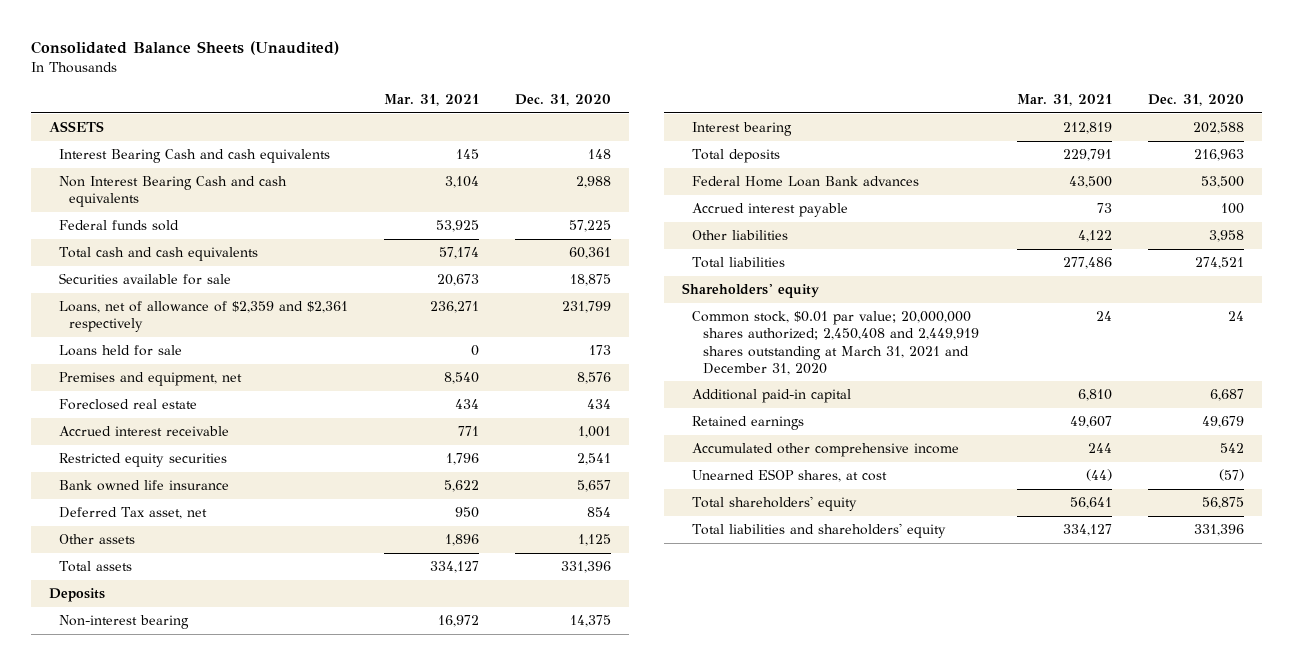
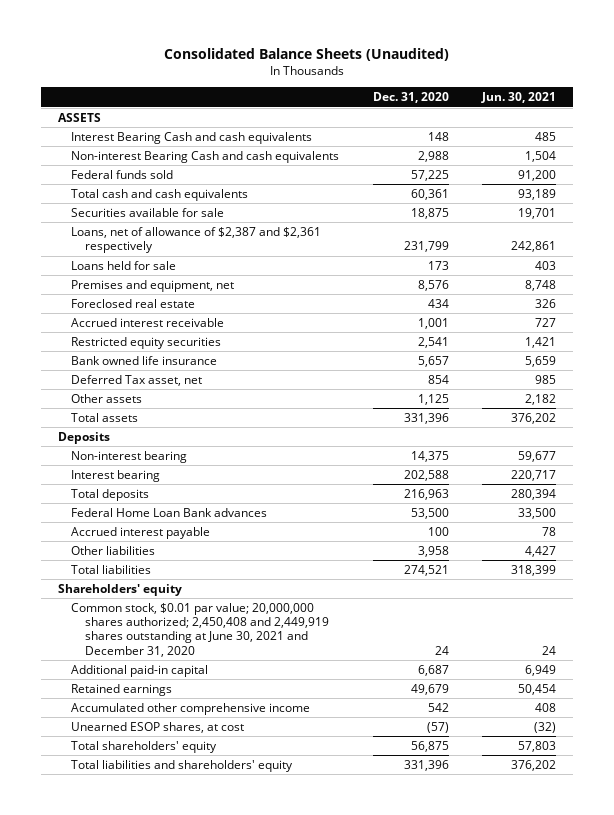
- | Mar. 31, 2021 | Dec. 31, 2020
+ | Dec. 31, 2020 | Jun. 30, 2021
- Non Interest Bearing Cash and cash equivalents | 3,104 | 2,988
+ Non-interest Bearing Cash and cash equivalents | 2,988 | 1,504
- Loans, net of allowance of $2,359 and $2,361 respectively | 236,271 | 231,799
+ Loans, net of allowance of $2,387 and $2,361 respectively | 231,799 | 242,861
- Common stock, $0.01 par value; 20,000,000 shares authorized; 2,450,408 and 2,449,919 shares outstanding at March 31, 2021 and December 31, 2020 | 24 | 24
+ Common stock, $0.01 par value; 20,000,000 shares authorized; 2,450,408 and 2,449,919 shares outstanding at June 30, 2021 and December 31, 2020 | 24 | 24

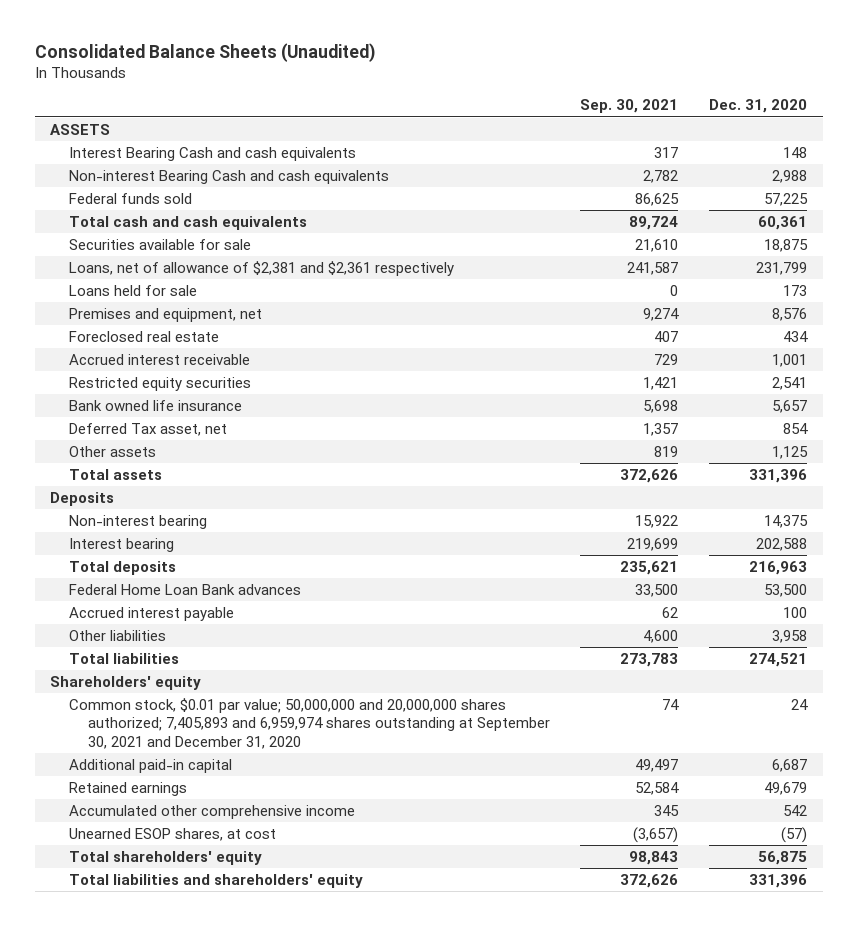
- | Dec. 31, 2020 | Jun. 30, 2021
+ | Sep. 30, 2021 | Dec. 31, 2020
- Loans, net of allowance of $2,387 and $2,361 respectively | 231,799 | 242,861
+ Loans, net of allowance of $2,381 and $2,361 respectively | 241,587 | 231,799
- Common stock, $0.01 par value; 20,000,000 shares authorized; 2,450,408 and 2,449,919 shares outstanding at June 30, 2021 and December 31, 2020 | 24 | 24
+ Common stock, $0.01 par value; 50,000,000 and 20,000,000 shares authorized; 7,405,893 and 6,959,974 shares outstanding at September 30, 2021 and December 31, 2020 | 74 | 24

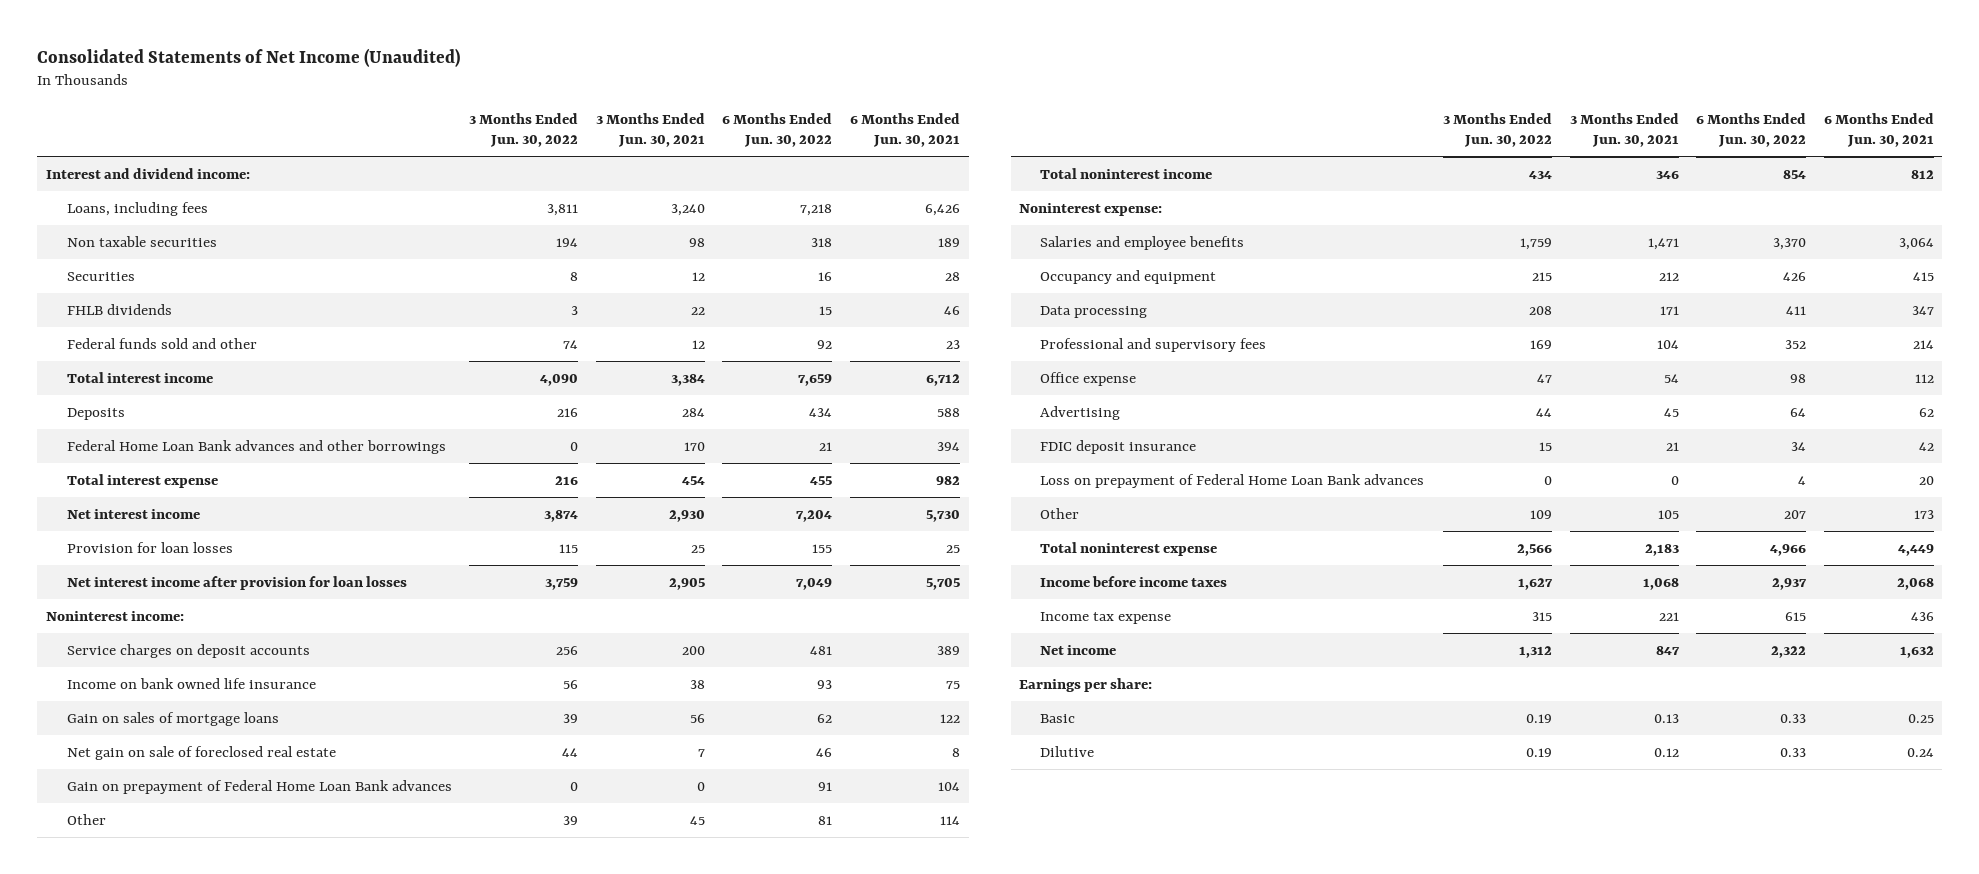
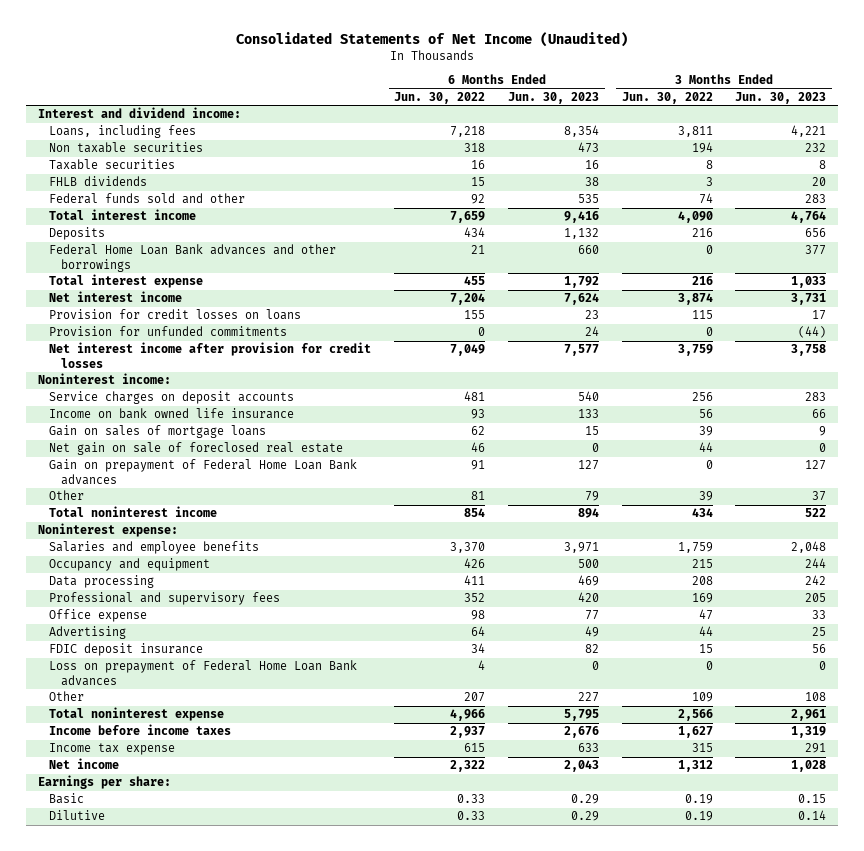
- | 3 Months Ended Jun. 30, 2022 | 3 Months Ended Jun. 30, 2021 | 6 Months Ended Jun. 30, 2022 | 6 Months Ended Jun. 30, 2021
+ | 6 Months Ended Jun. 30, 2022 | 6 Months Ended Jun. 30, 2023 | 3 Months Ended Jun. 30, 2022 | 3 Months Ended Jun. 30, 2023
- Securities | 8 | 12 | 16 | 28
+ Taxable securities | 16 | 16 | 8 | 8
- Provision for loan losses | 115 | 25 | 155 | 25
- Net interest income after provision for loan losses | 3,759 | 2,905 | 7,049 | 5,705
+ Provision for credit losses on loans | 155 | 23 | 115 | 17
+ Provision for unfunded commitments | 0 | 24 | 0 | (44)
+ Net interest income after provision for credit losses | 7,049 | 7,577 | 3,759 | 3,758

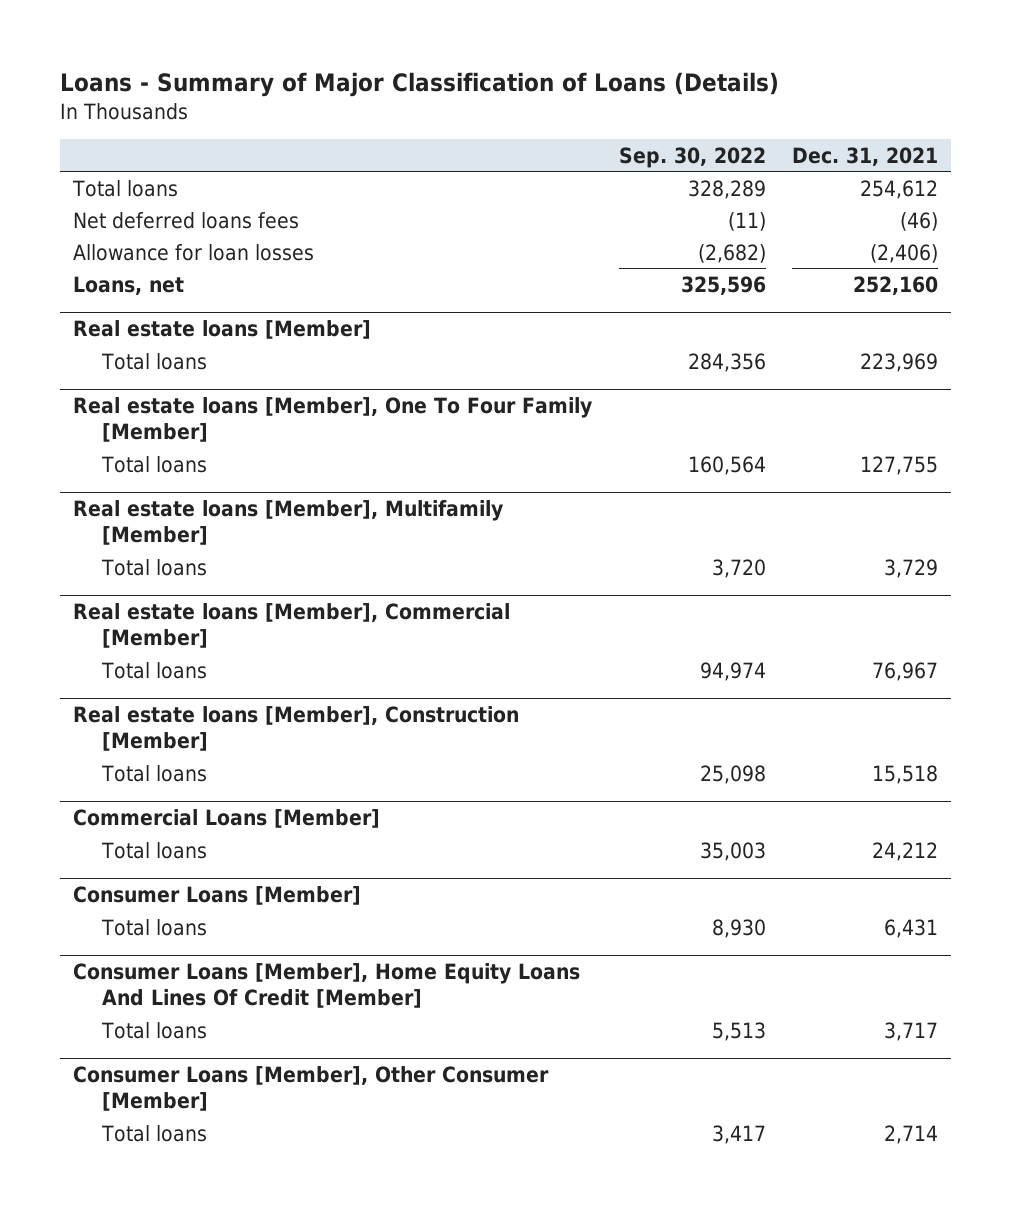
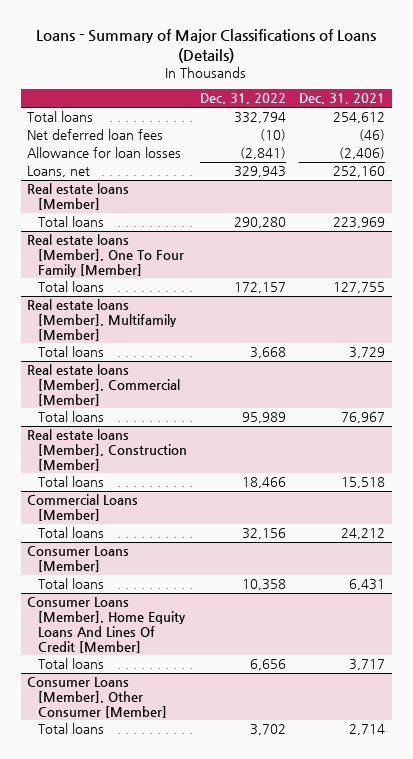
- Loans - Summary of Major Classification of Loans (Details)
+ Loans - Summary of Major Classifications of Loans (Details)
- | Sep. 30, 2022 | Dec. 31, 2021
+ | Dec. 31, 2022 | Dec. 31, 2021
- Net deferred loans fees | (11) | (46)
+ Net deferred loan fees | (10) | (46)

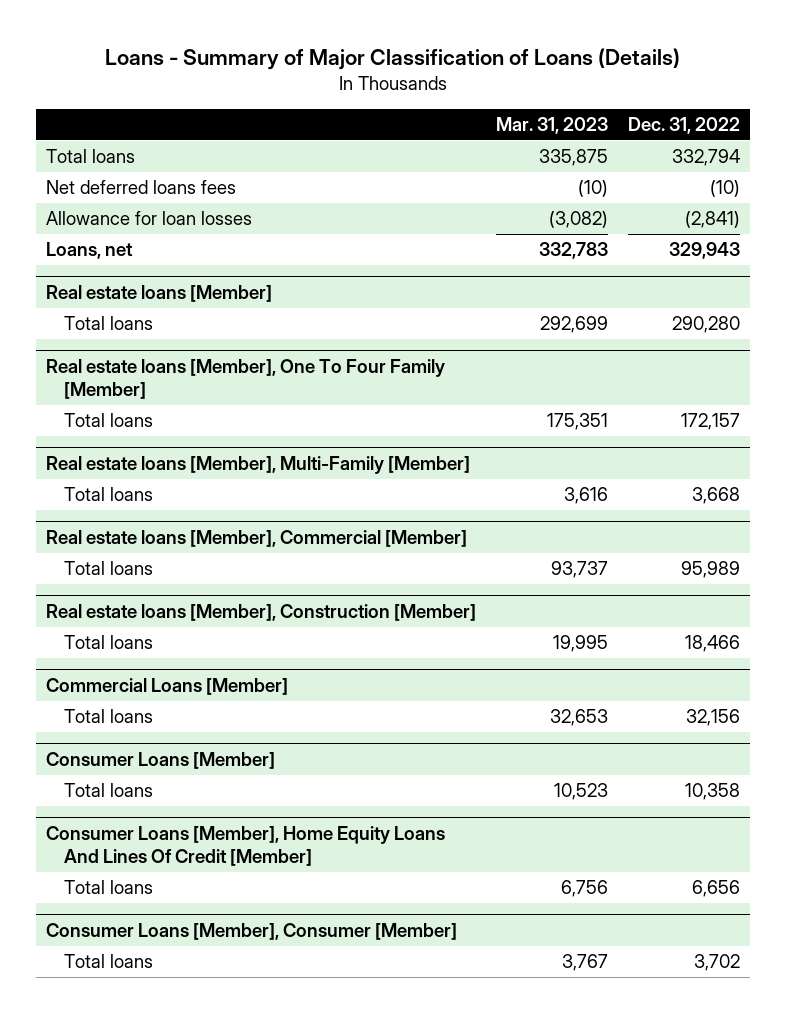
- Loans - Summary of Major Classifications of Loans (Details)
+ Loans - Summary of Major Classification of Loans (Details)
- | Dec. 31, 2022 | Dec. 31, 2021
+ | Mar. 31, 2023 | Dec. 31, 2022
- Net deferred loan fees | (10) | (46)
+ Net deferred loans fees | (10) | (10)
- Real estate loans [Member], Multifamily [Member]
+ Real estate loans [Member], Multi-Family [Member]
- Consumer Loans [Member], Other Consumer [Member]
+ Consumer Loans [Member], Consumer [Member]

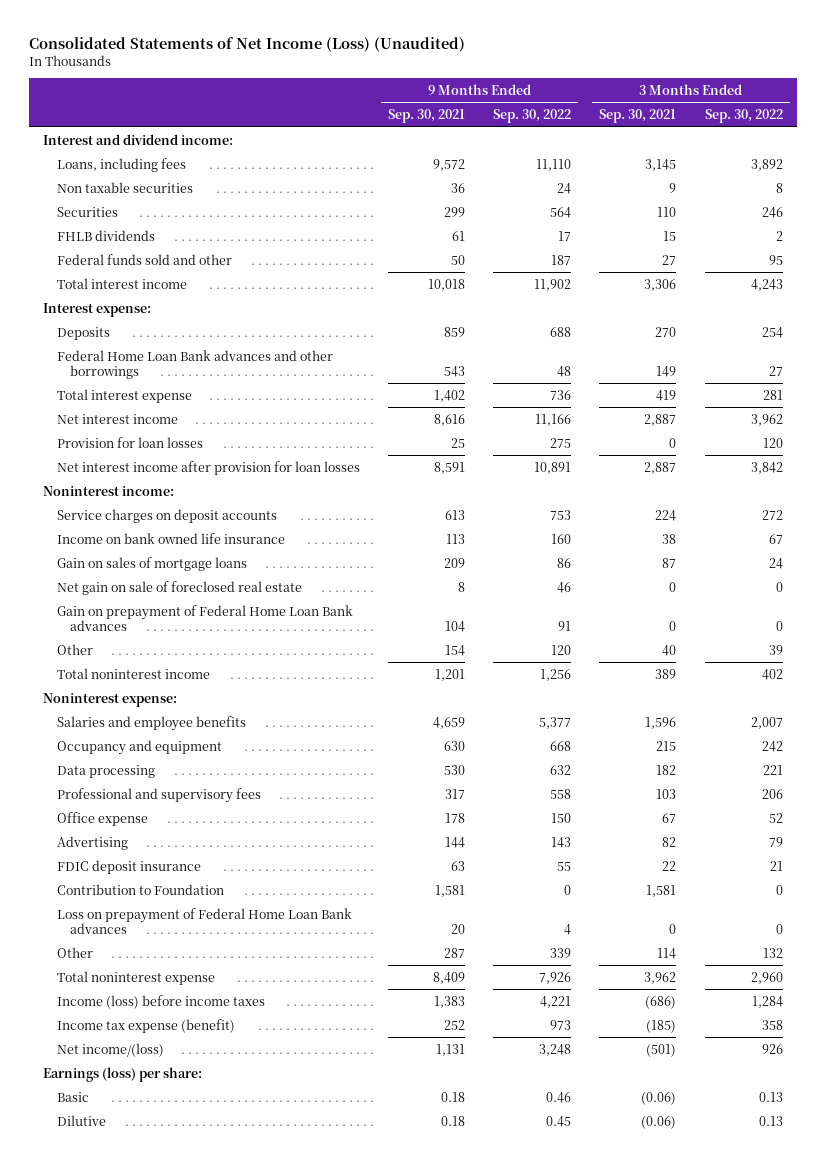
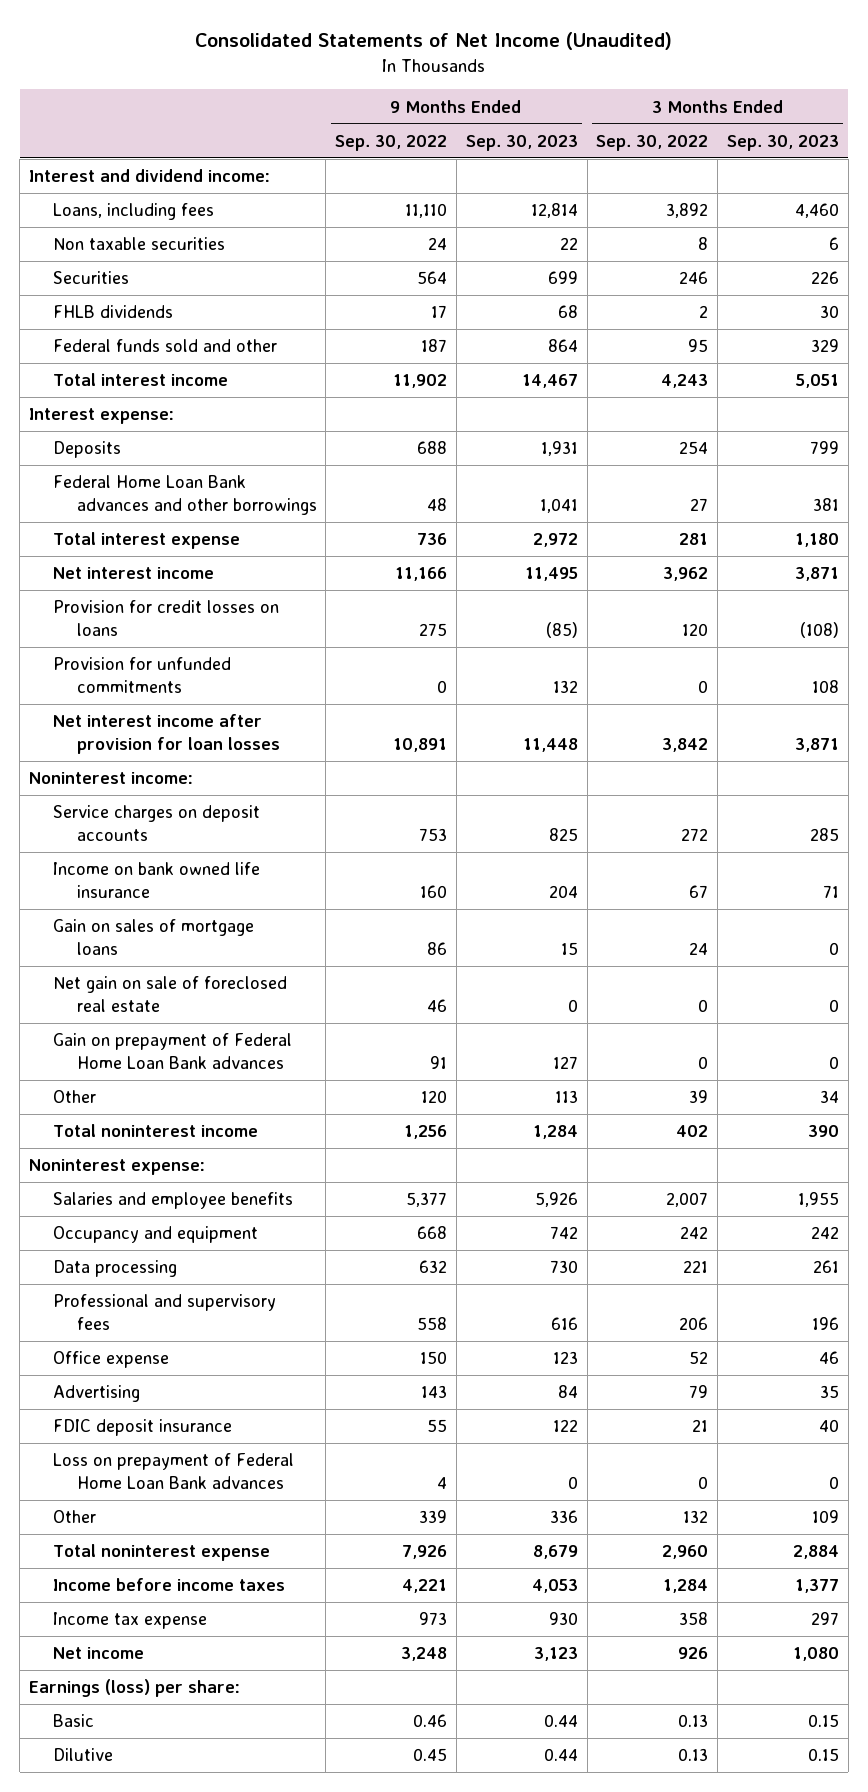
- Consolidated Statements of Net Income (Loss) (Unaudited)
+ Consolidated Statements of Net Income (Unaudited)
- | 9 Months Ended Sep. 30, 2021 | 9 Months Ended Sep. 30, 2022 | 3 Months Ended Sep. 30, 2021 | 3 Months Ended Sep. 30, 2022
+ | 9 Months Ended Sep. 30, 2022 | 9 Months Ended Sep. 30, 2023 | 3 Months Ended Sep. 30, 2022 | 3 Months Ended Sep. 30, 2023
- Provision for loan losses | 25 | 275 | 0 | 120
+ Provision for credit losses on loans | 275 | (85) | 120 | (108)
+ Provision for unfunded commitments | 0 | 132 | 0 | 108
- Contribution to Foundation | 1,581 | 0 | 1,581 | 0
- Income (loss) before income taxes | 1,383 | 4,221 | (686) | 1,284
- Income tax expense (benefit) | 252 | 973 | (185) | 358
- Net income/(loss) | 1,131 | 3,248 | (501) | 926
+ Income before income taxes | 4,221 | 4,053 | 1,284 | 1,377
+ Income tax expense | 973 | 930 | 358 | 297
+ Net income | 3,248 | 3,123 | 926 | 1,080

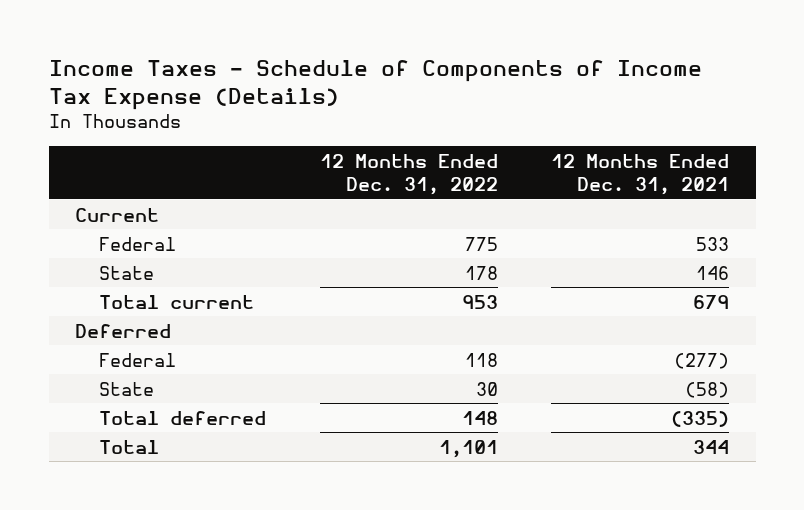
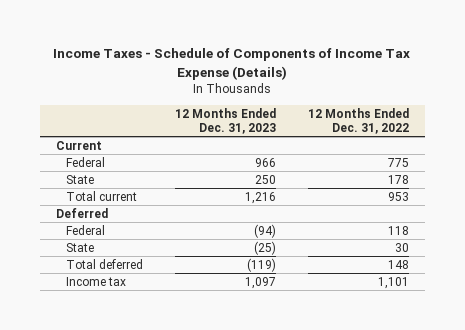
- | 12 Months Ended Dec. 31, 2022 | 12 Months Ended Dec. 31, 2021
+ | 12 Months Ended Dec. 31, 2023 | 12 Months Ended Dec. 31, 2022
- Total | 1,101 | 344
+ Income tax | 1,097 | 1,101

